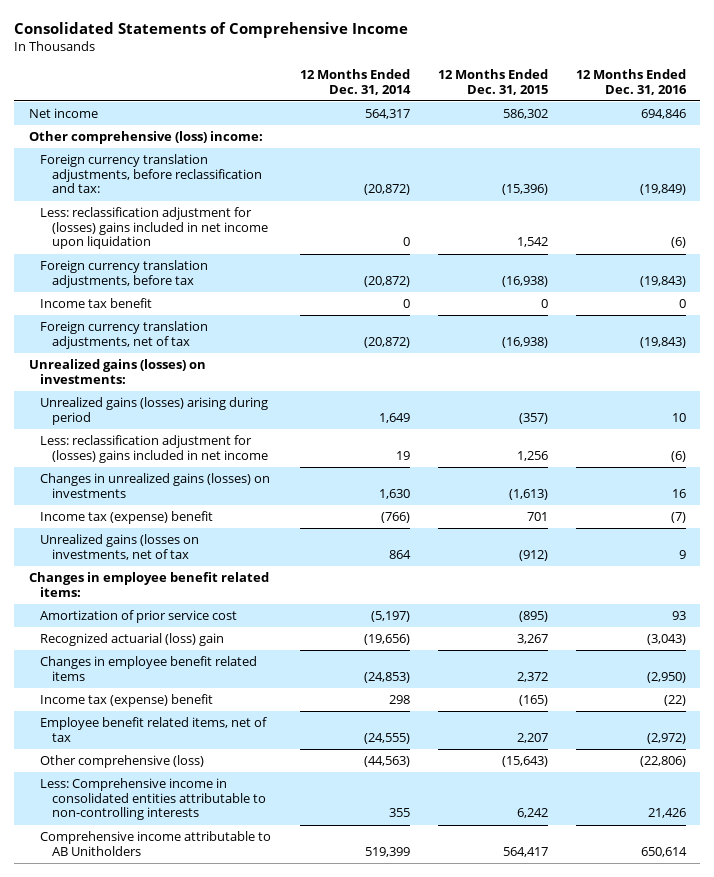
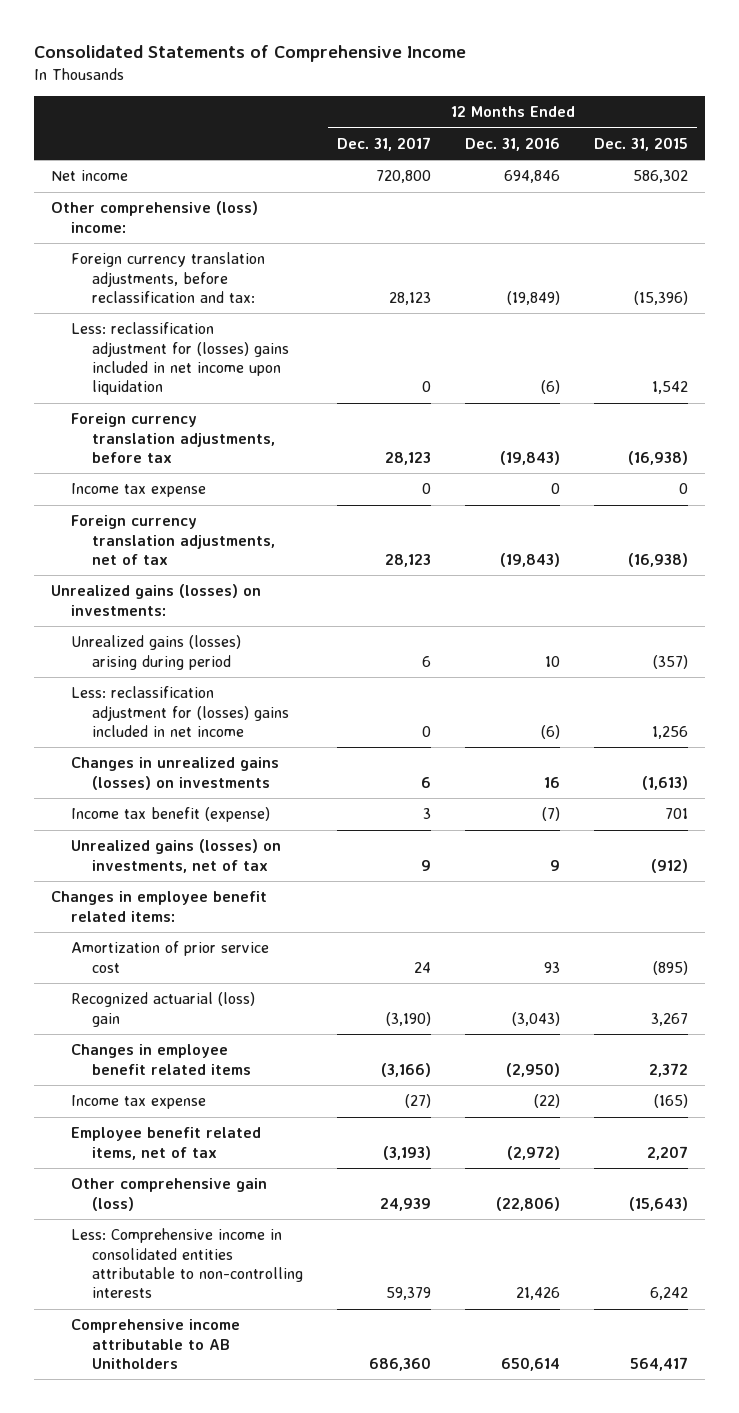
- | 12 Months Ended Dec. 31, 2014 | 12 Months Ended Dec. 31, 2015 | 12 Months Ended Dec. 31, 2016
+ | 12 Months Ended Dec. 31, 2017 | 12 Months Ended Dec. 31, 2016 | 12 Months Ended Dec. 31, 2015
- Income tax benefit | 0 | 0 | 0
+ Income tax expense | 0 | 0 | 0
- Income tax (expense) benefit | (766) | 701 | (7)
- Unrealized gains (losses on investments, net of tax | 864 | (912) | 9
+ Income tax benefit (expense) | 3 | (7) | 701
+ Unrealized gains (losses) on investments, net of tax | 9 | 9 | (912)
- Income tax (expense) benefit | 298 | (165) | (22)
+ Income tax expense | (27) | (22) | (165)
- Other comprehensive (loss) | (44,563) | (15,643) | (22,806)
+ Other comprehensive gain (loss) | 24,939 | (22,806) | (15,643)

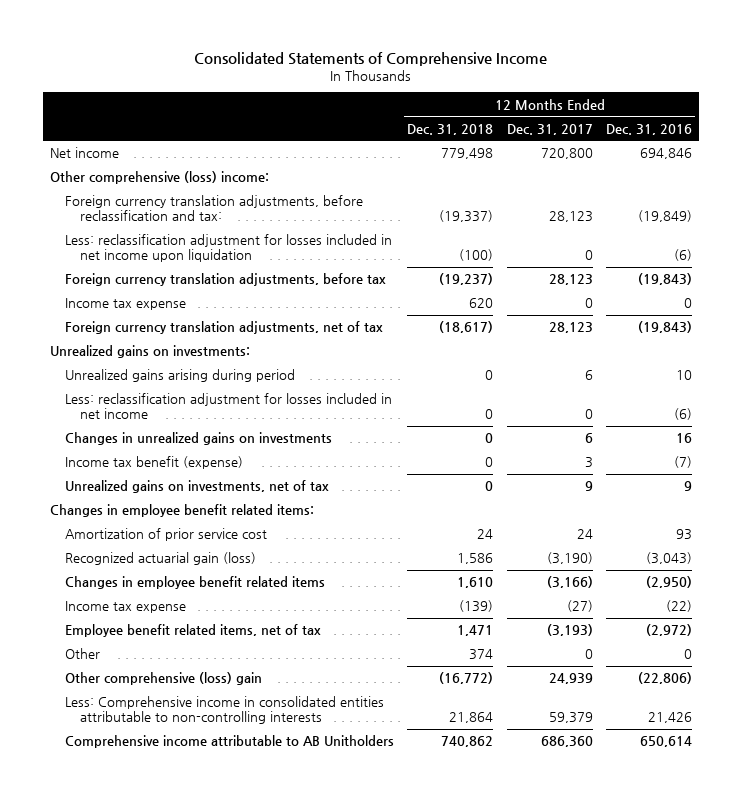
- | 12 Months Ended Dec. 31, 2017 | 12 Months Ended Dec. 31, 2016 | 12 Months Ended Dec. 31, 2015
+ | 12 Months Ended Dec. 31, 2018 | 12 Months Ended Dec. 31, 2017 | 12 Months Ended Dec. 31, 2016
- Less: reclassification adjustment for (losses) gains included in net income upon liquidation | 0 | (6) | 1,542
+ Less: reclassification adjustment for losses included in net income upon liquidation | (100) | 0 | (6)
- Unrealized gains (losses) on investments:
- Unrealized gains (losses) arising during period | 6 | 10 | (357)
- Less: reclassification adjustment for (losses) gains included in net income | 0 | (6) | 1,256
- Changes in unrealized gains (losses) on investments | 6 | 16 | (1,613)
+ Unrealized gains on investments:
+ Unrealized gains arising during period | 0 | 6 | 10
+ Less: reclassification adjustment for losses included in net income | 0 | 0 | (6)
+ Changes in unrealized gains on investments | 0 | 6 | 16
- Unrealized gains (losses) on investments, net of tax | 9 | 9 | (912)
+ Unrealized gains on investments, net of tax | 0 | 9 | 9
- Recognized actuarial (loss) gain | (3,190) | (3,043) | 3,267
+ Recognized actuarial gain (loss) | 1,586 | (3,190) | (3,043)
- Other comprehensive gain (loss) | 24,939 | (22,806) | (15,643)
+ Other | 374 | 0 | 0
+ Other comprehensive (loss) gain | (16,772) | 24,939 | (22,806)

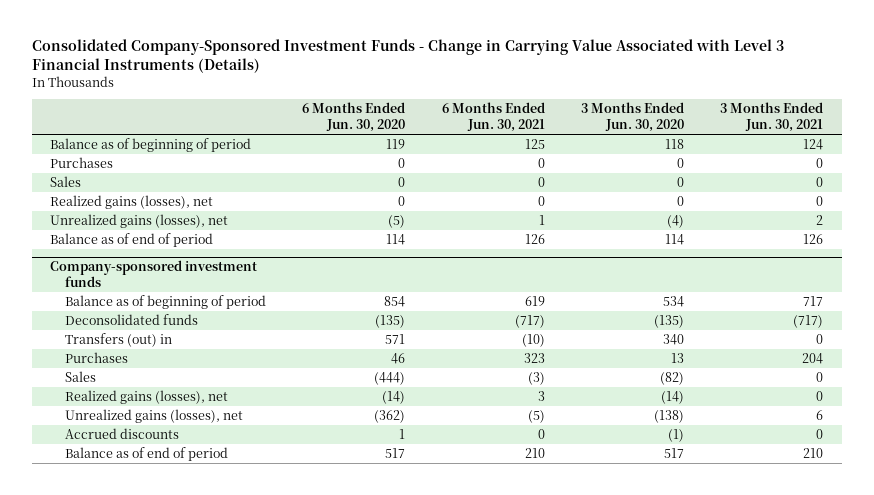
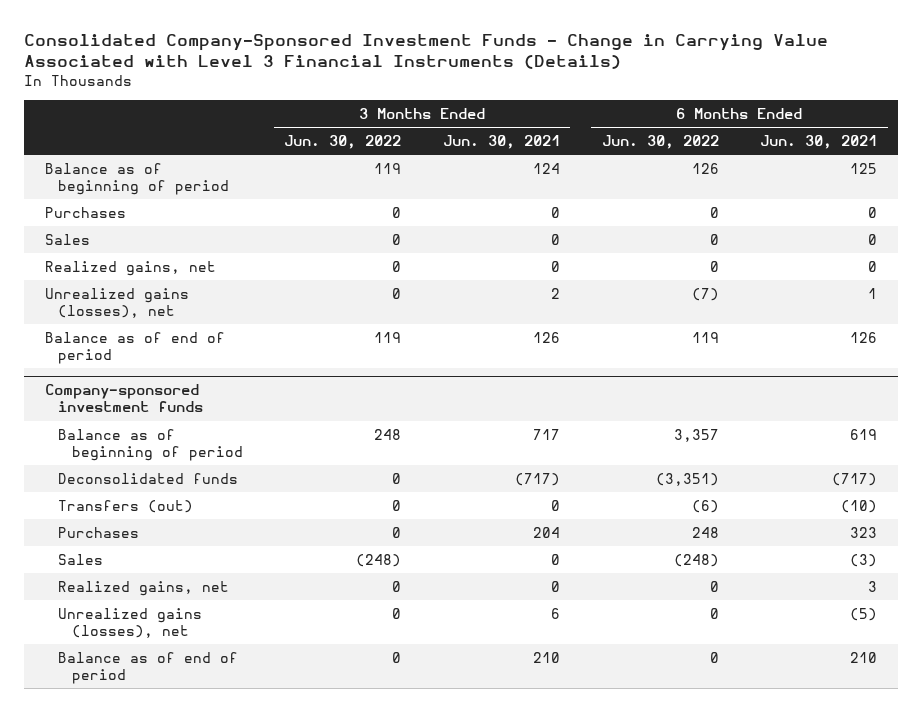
- | 6 Months Ended Jun. 30, 2020 | 6 Months Ended Jun. 30, 2021 | 3 Months Ended Jun. 30, 2020 | 3 Months Ended Jun. 30, 2021
+ | 3 Months Ended Jun. 30, 2022 | 3 Months Ended Jun. 30, 2021 | 6 Months Ended Jun. 30, 2022 | 6 Months Ended Jun. 30, 2021
- Realized gains (losses), net | 0 | 0 | 0 | 0
+ Realized gains, net | 0 | 0 | 0 | 0
@ Company-sponsored investment funds
- Transfers (out) in | 571 | (10) | 340 | 0
+ Transfers (out) | 0 | 0 | (6) | (10)
- Realized gains (losses), net | (14) | 3 | (14) | 0
+ Realized gains, net | 0 | 0 | 0 | 3
- Accrued discounts | 1 | 0 | (1) | 0

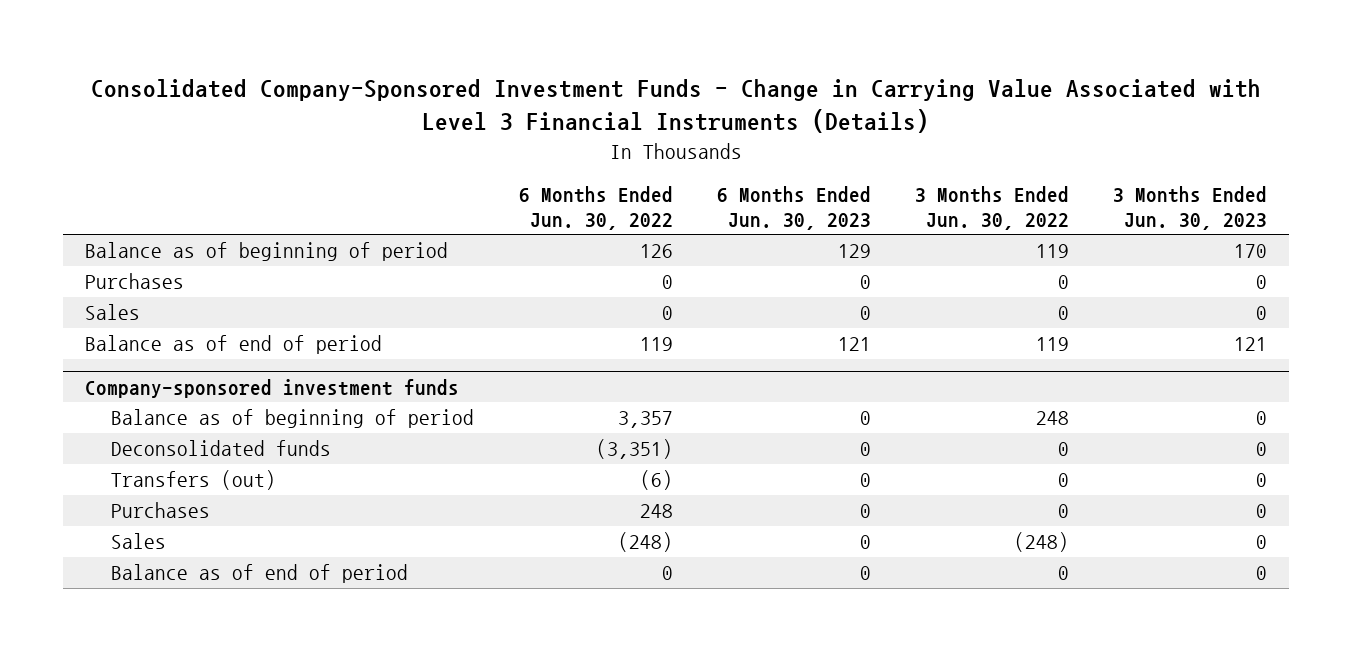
- | 3 Months Ended Jun. 30, 2022 | 3 Months Ended Jun. 30, 2021 | 6 Months Ended Jun. 30, 2022 | 6 Months Ended Jun. 30, 2021
+ | 6 Months Ended Jun. 30, 2022 | 6 Months Ended Jun. 30, 2023 | 3 Months Ended Jun. 30, 2022 | 3 Months Ended Jun. 30, 2023
- Realized gains, net | 0 | 0 | 0 | 0
- Unrealized gains (losses), net | 0 | 2 | (7) | 1
@ Company-sponsored investment funds
- Realized gains, net | 0 | 0 | 0 | 3
- Unrealized gains (losses), net | 0 | 6 | 0 | (5)

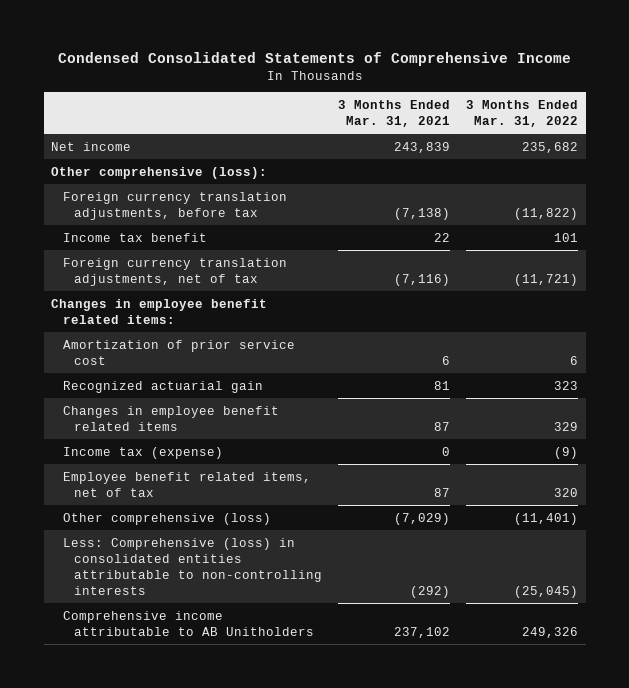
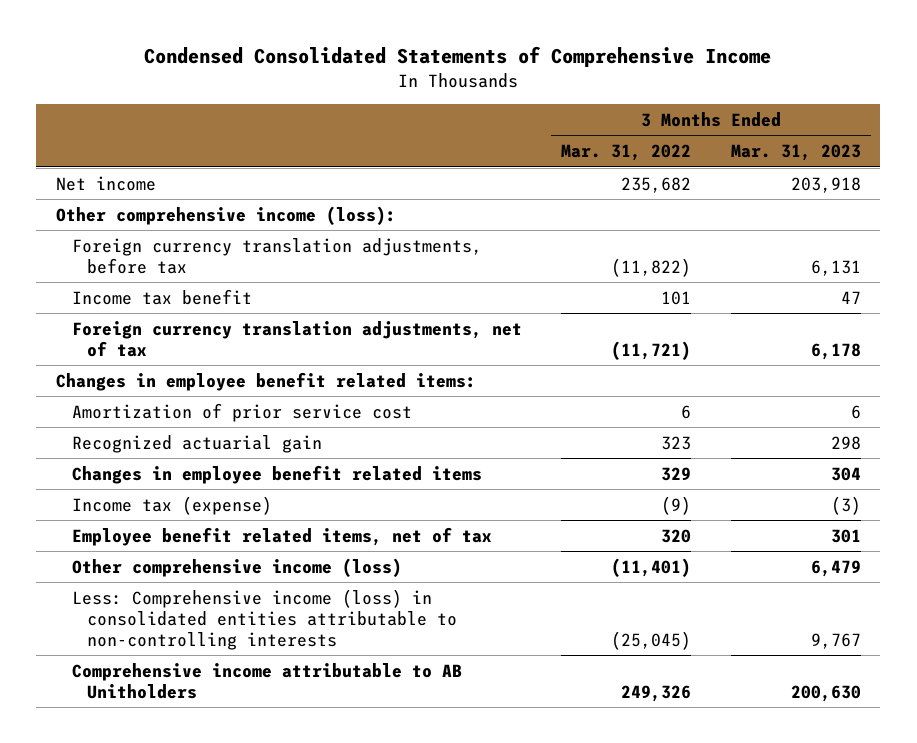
- | 3 Months Ended Mar. 31, 2021 | 3 Months Ended Mar. 31, 2022
+ | 3 Months Ended Mar. 31, 2022 | 3 Months Ended Mar. 31, 2023
- Other comprehensive (loss):
+ Other comprehensive income (loss):
- Other comprehensive (loss) | (7,029) | (11,401)
- Less: Comprehensive (loss) in consolidated entities attributable to non-controlling interests | (292) | (25,045)
+ Other comprehensive income (loss) | (11,401) | 6,479
+ Less: Comprehensive income (loss) in consolidated entities attributable to non-controlling interests | (25,045) | 9,767

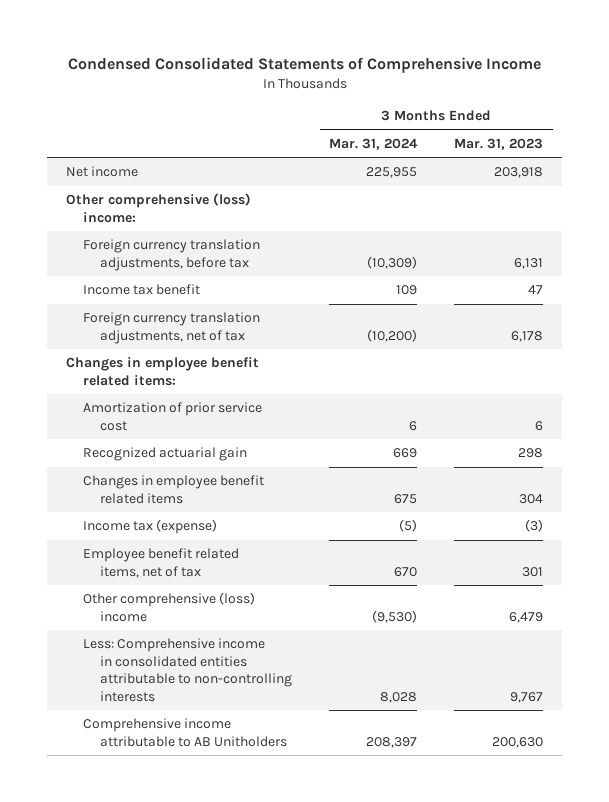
- | 3 Months Ended Mar. 31, 2022 | 3 Months Ended Mar. 31, 2023
+ | 3 Months Ended Mar. 31, 2024 | 3 Months Ended Mar. 31, 2023
- Other comprehensive income (loss):
+ Other comprehensive (loss) income:
- Other comprehensive income (loss) | (11,401) | 6,479
- Less: Comprehensive income (loss) in consolidated entities attributable to non-controlling interests | (25,045) | 9,767
+ Other comprehensive (loss) income | (9,530) | 6,479
+ Less: Comprehensive income in consolidated entities attributable to non-controlling interests | 8,028 | 9,767

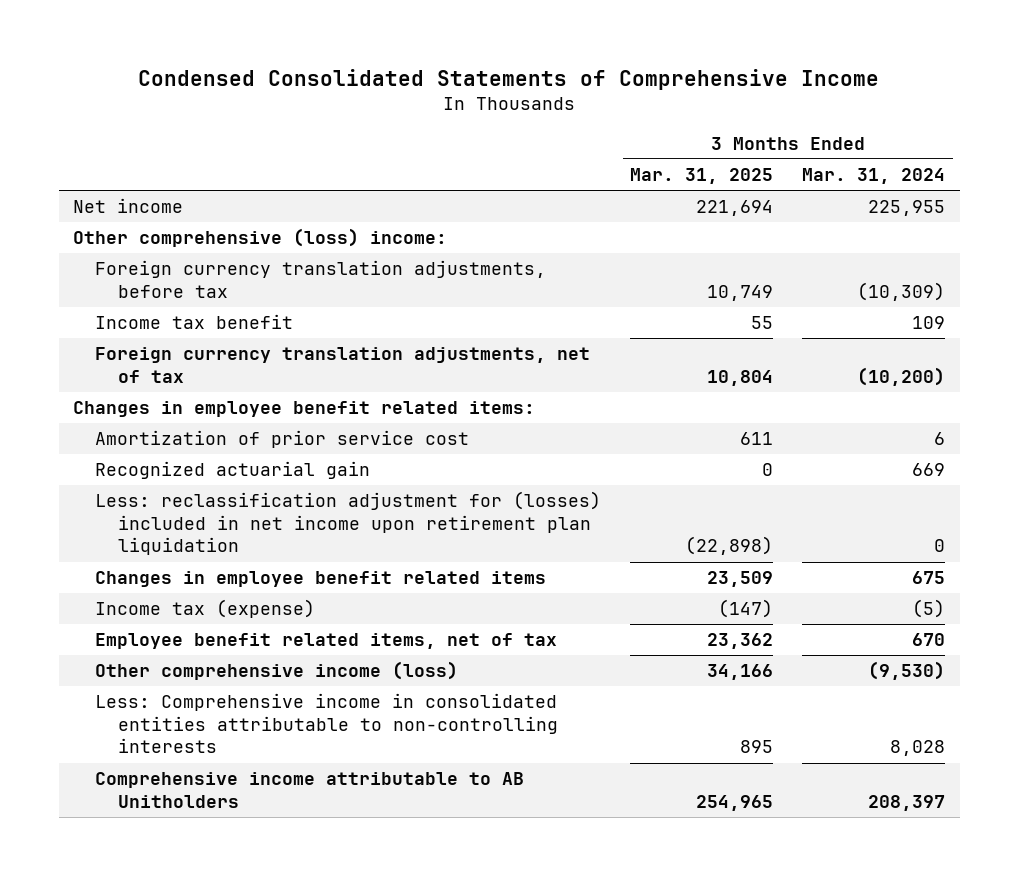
- | 3 Months Ended Mar. 31, 2024 | 3 Months Ended Mar. 31, 2023
+ | 3 Months Ended Mar. 31, 2025 | 3 Months Ended Mar. 31, 2024
+ Less: reclassification adjustment for (losses) included in net income upon retirement plan liquidation | (22,898) | 0
- Other comprehensive (loss) income | (9,530) | 6,479
+ Other comprehensive income (loss) | 34,166 | (9,530)

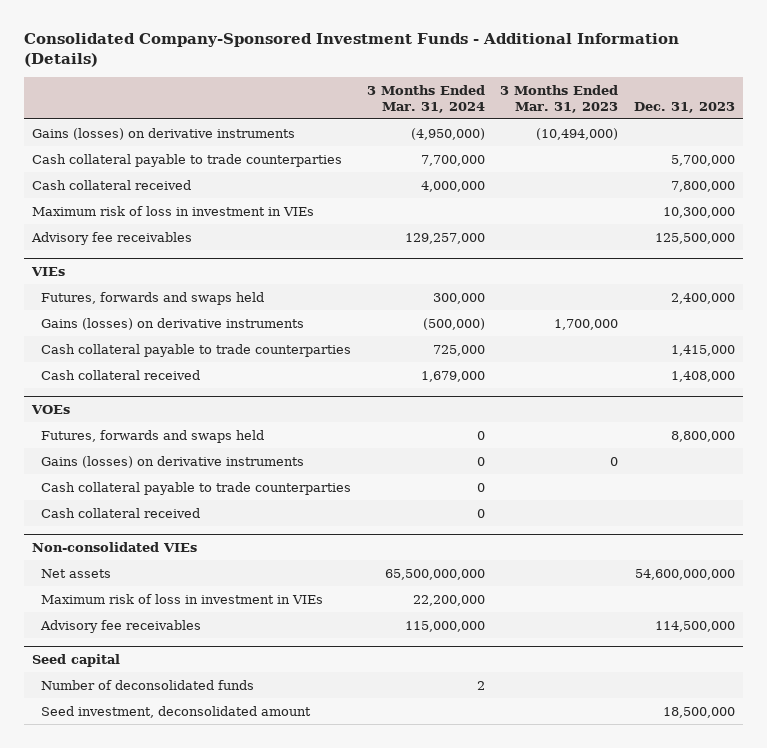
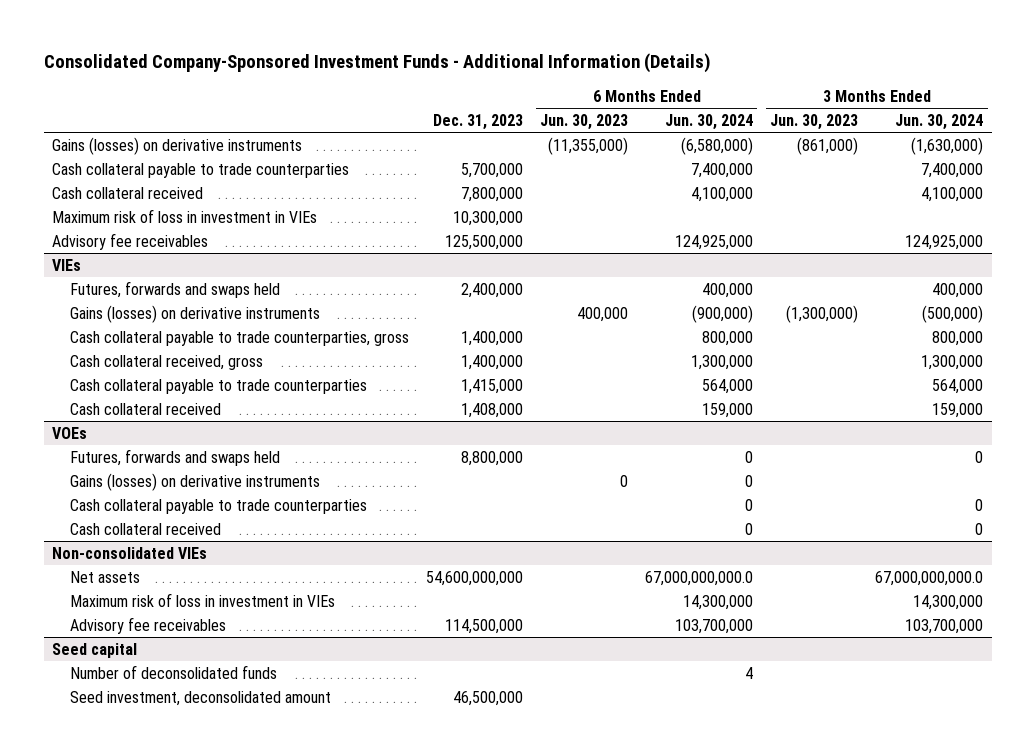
- | 3 Months Ended Mar. 31, 2024 | 3 Months Ended Mar. 31, 2023 | Dec. 31, 2023
+ | Dec. 31, 2023 | 6 Months Ended Jun. 30, 2023 | 6 Months Ended Jun. 30, 2024 | 3 Months Ended Jun. 30, 2023 | 3 Months Ended Jun. 30, 2024
@ VIEs
+ Cash collateral payable to trade counterparties, gross | 1,400,000 | | 800,000 | | 800,000
+ Cash collateral received, gross | 1,400,000 | | 1,300,000 | | 1,300,000
@ Seed capital
- Seed investment, deconsolidated amount | | | 18,500,000
+ Seed investment, deconsolidated amount | 46,500,000 | | | |

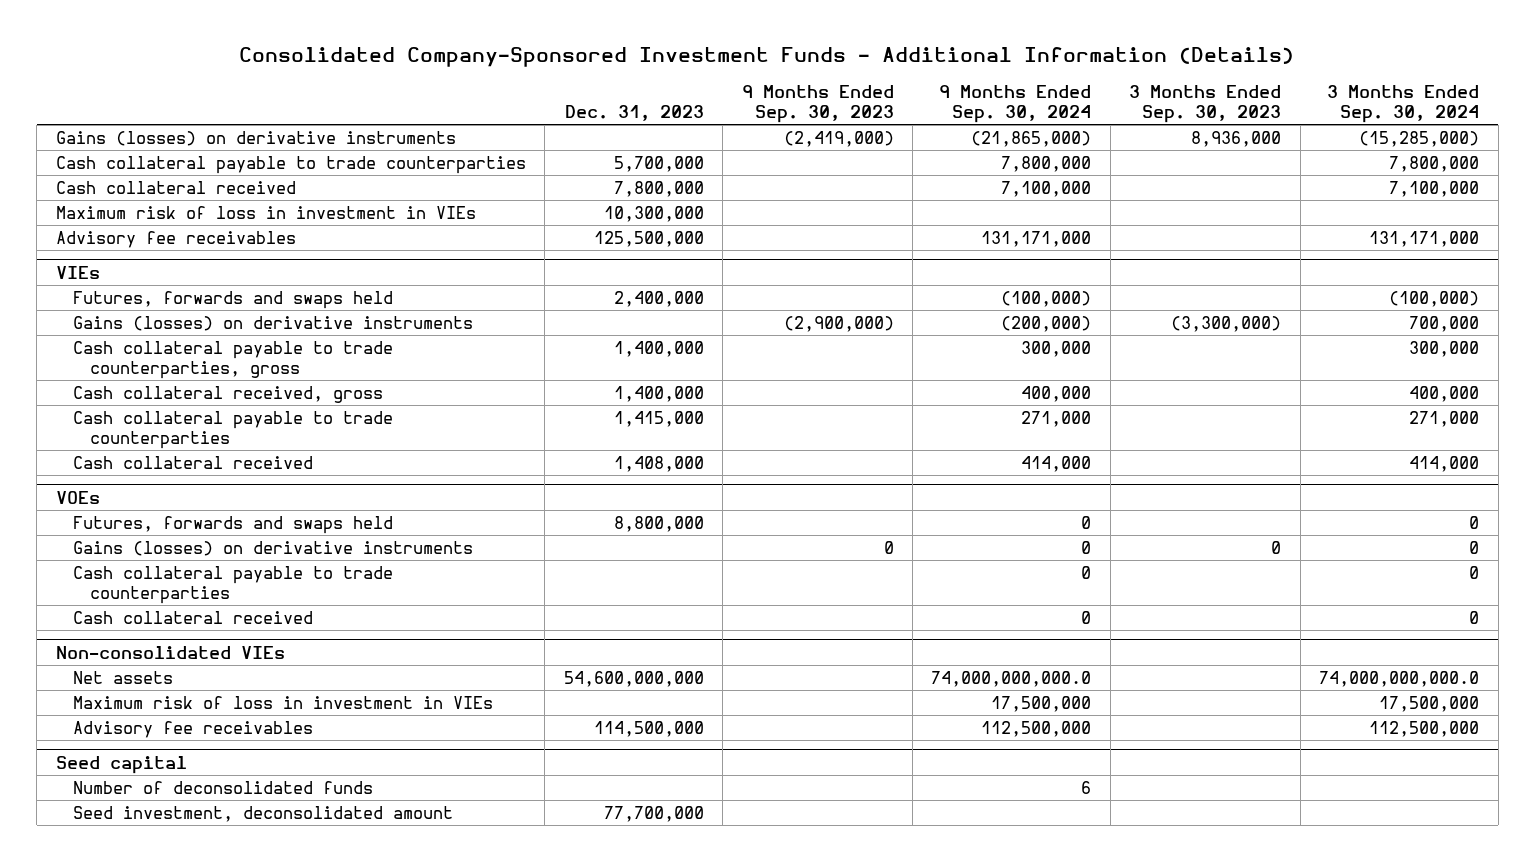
- | Dec. 31, 2023 | 6 Months Ended Jun. 30, 2023 | 6 Months Ended Jun. 30, 2024 | 3 Months Ended Jun. 30, 2023 | 3 Months Ended Jun. 30, 2024
+ | Dec. 31, 2023 | 9 Months Ended Sep. 30, 2023 | 9 Months Ended Sep. 30, 2024 | 3 Months Ended Sep. 30, 2023 | 3 Months Ended Sep. 30, 2024
@ Seed capital
- Seed investment, deconsolidated amount | 46,500,000 | | | |
+ Seed investment, deconsolidated amount | 77,700,000 | | | |

